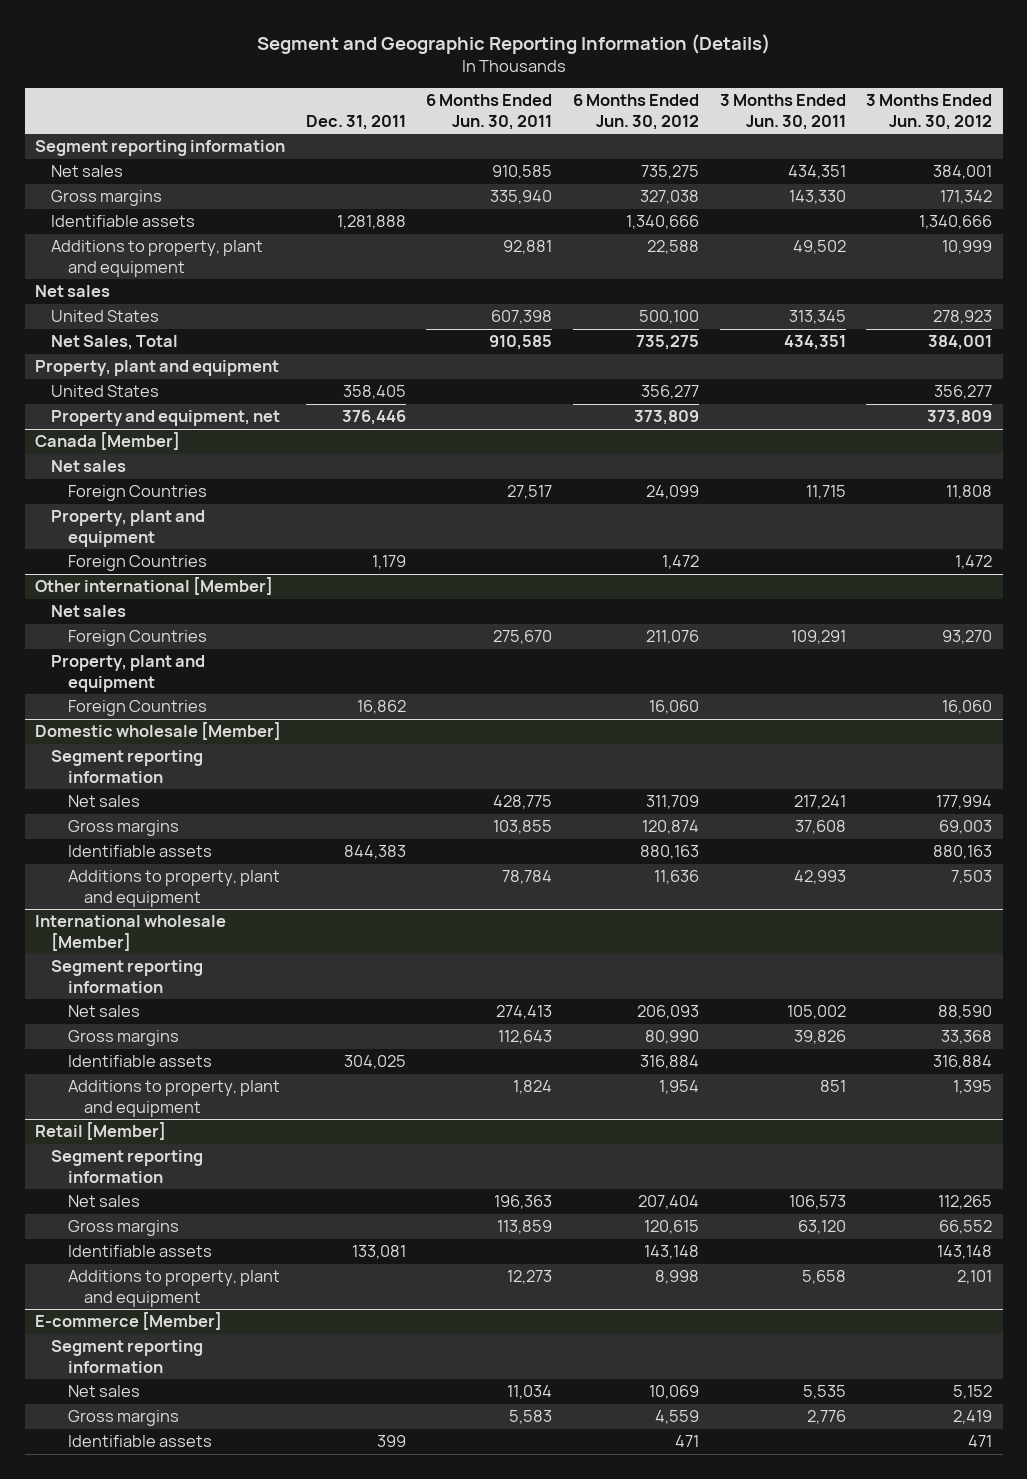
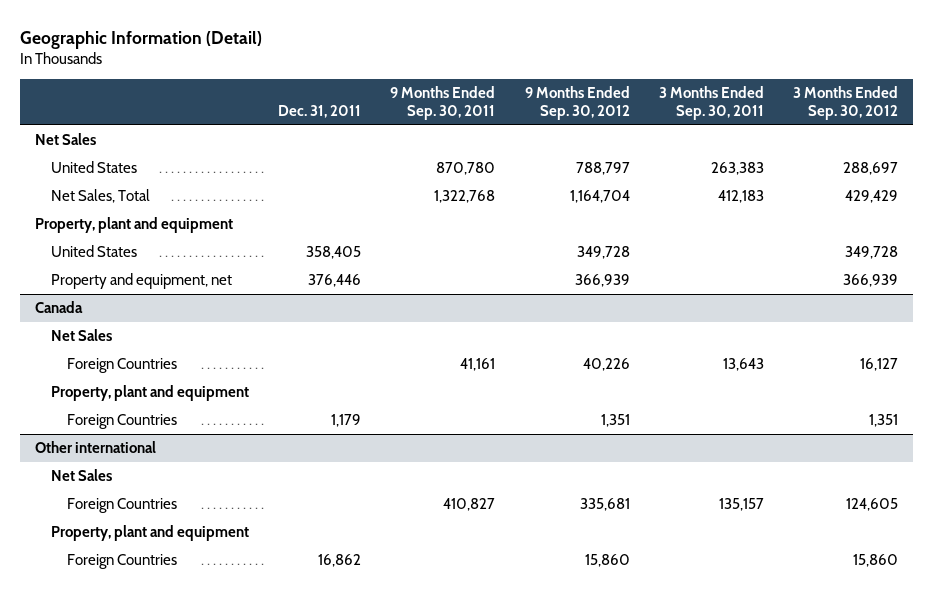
- Segment and Geographic Reporting Information (Details)
+ Geographic Information (Detail)
- | Dec. 31, 2011 | 6 Months Ended Jun. 30, 2011 | 6 Months Ended Jun. 30, 2012 | 3 Months Ended Jun. 30, 2011 | 3 Months Ended Jun. 30, 2012
+ | Dec. 31, 2011 | 9 Months Ended Sep. 30, 2011 | 9 Months Ended Sep. 30, 2012 | 3 Months Ended Sep. 30, 2011 | 3 Months Ended Sep. 30, 2012
- Segment reporting information
- Net sales | | 910,585 | 735,275 | 434,351 | 384,001
- Gross margins | | 335,940 | 327,038 | 143,330 | 171,342
- Identifiable assets | 1,281,888 | | 1,340,666 | | 1,340,666
- Additions to property, plant and equipment | | 92,881 | 22,588 | 49,502 | 10,999
- Net sales
+ Net Sales
- Canada [Member]
- Net sales
+ Canada
+ Net Sales
- Other international [Member]
- Net sales
+ Other international
+ Net Sales
- Domestic wholesale [Member]
- Segment reporting information
- Net sales | | 428,775 | 311,709 | 217,241 | 177,994
- Gross margins | | 103,855 | 120,874 | 37,608 | 69,003
- Identifiable assets | 844,383 | | 880,163 | | 880,163
- Additions to property, plant and equipment | | 78,784 | 11,636 | 42,993 | 7,503
- International wholesale [Member]
- Segment reporting information
- Net sales | | 274,413 | 206,093 | 105,002 | 88,590
- Gross margins | | 112,643 | 80,990 | 39,826 | 33,368
- Identifiable assets | 304,025 | | 316,884 | | 316,884
- Additions to property, plant and equipment | | 1,824 | 1,954 | 851 | 1,395
- Retail [Member]
- Segment reporting information
- Net sales | | 196,363 | 207,404 | 106,573 | 112,265
- Gross margins | | 113,859 | 120,615 | 63,120 | 66,552
- Identifiable assets | 133,081 | | 143,148 | | 143,148
- Additions to property, plant and equipment | | 12,273 | 8,998 | 5,658 | 2,101
- E-commerce [Member]
- Segment reporting information
- Net sales | | 11,034 | 10,069 | 5,535 | 5,152
- Gross margins | | 5,583 | 4,559 | 2,776 | 2,419
- Identifiable assets | 399 | | 471 | | 471

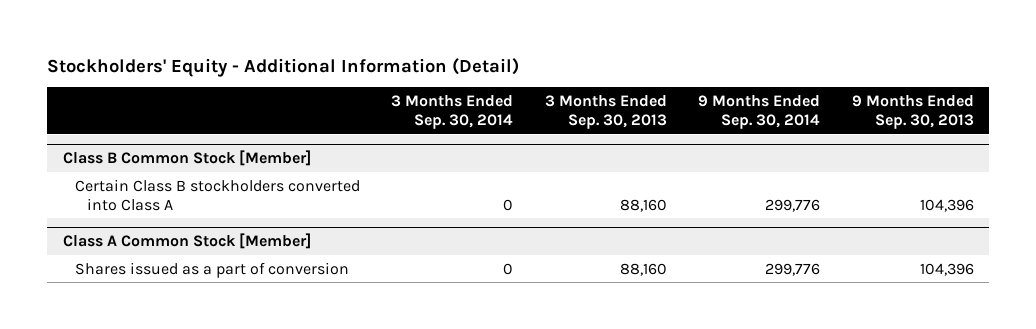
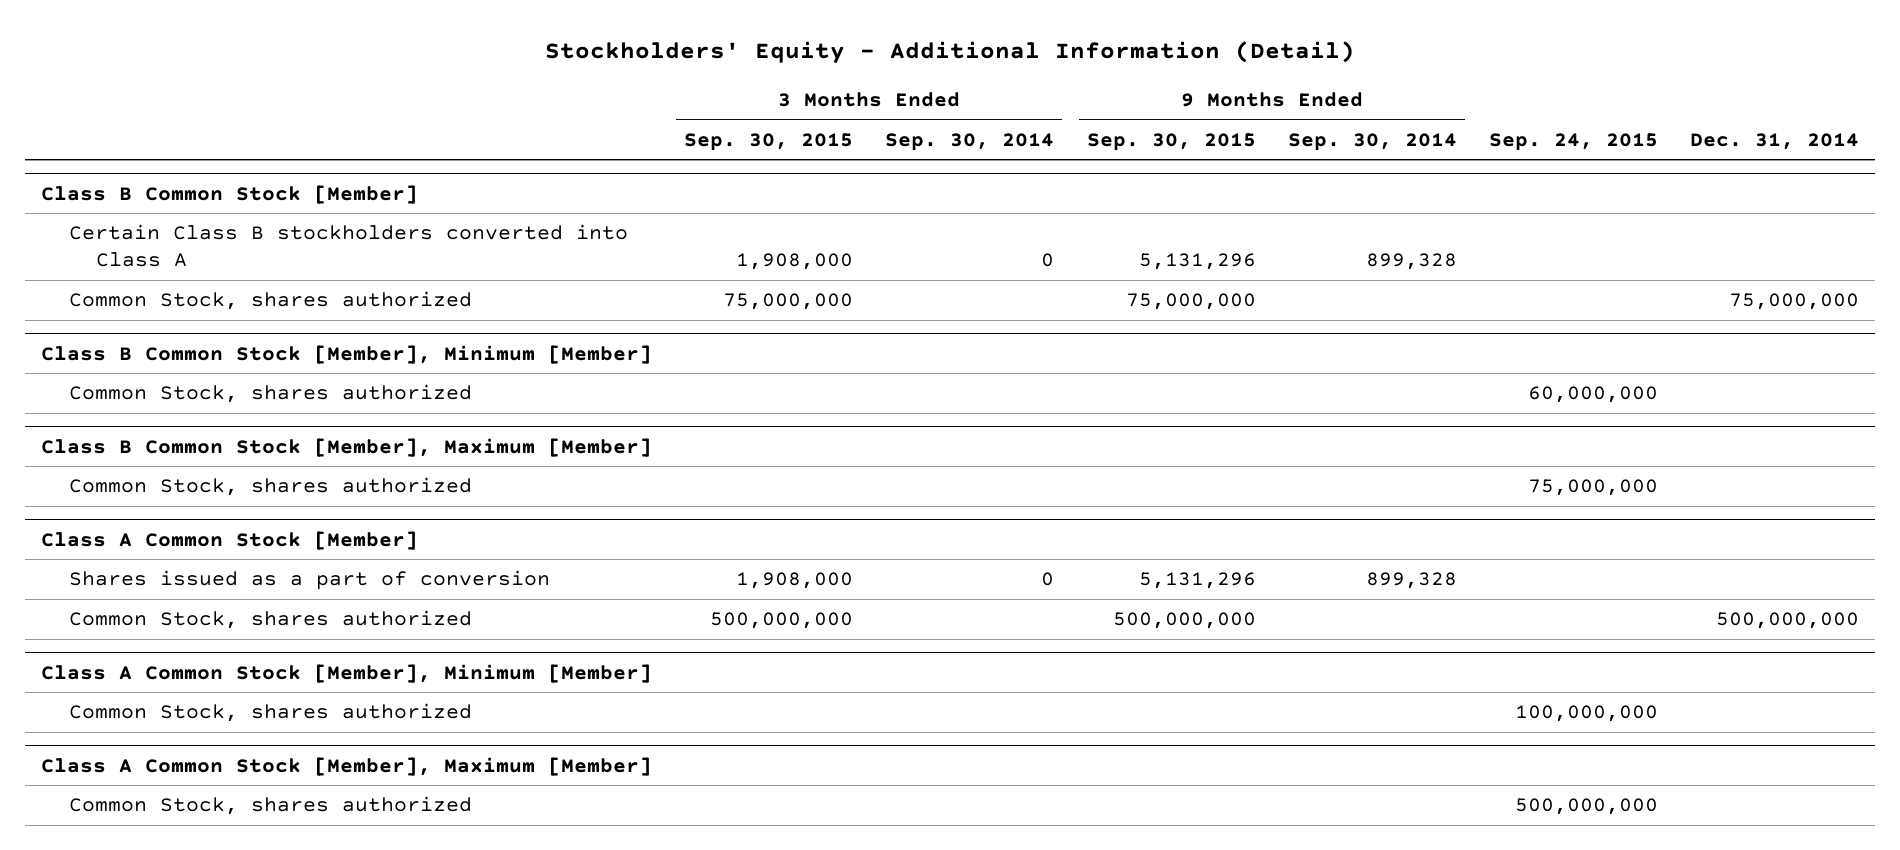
- | 3 Months Ended Sep. 30, 2014 | 3 Months Ended Sep. 30, 2013 | 9 Months Ended Sep. 30, 2014 | 9 Months Ended Sep. 30, 2013
+ | 3 Months Ended Sep. 30, 2015 | 3 Months Ended Sep. 30, 2014 | 9 Months Ended Sep. 30, 2015 | 9 Months Ended Sep. 30, 2014 | Sep. 24, 2015 | Dec. 31, 2014
@ Class B Common Stock [Member]
- Certain Class B stockholders converted into Class A | 0 | 88,160 | 299,776 | 104,396
+ Certain Class B stockholders converted into Class A | 1,908,000 | 0 | 5,131,296 | 899,328 | |
+ Common Stock, shares authorized | 75,000,000 | | 75,000,000 | | | 75,000,000
+ Class B Common Stock [Member], Minimum [Member]
+ Common Stock, shares authorized | | | | | 60,000,000 |
+ Class B Common Stock [Member], Maximum [Member]
+ Common Stock, shares authorized | | | | | 75,000,000 |
@ Class A Common Stock [Member]
- Shares issued as a part of conversion | 0 | 88,160 | 299,776 | 104,396
+ Shares issued as a part of conversion | 1,908,000 | 0 | 5,131,296 | 899,328 | |
+ Common Stock, shares authorized | 500,000,000 | | 500,000,000 | | | 500,000,000
+ Class A Common Stock [Member], Minimum [Member]
+ Common Stock, shares authorized | | | | | 100,000,000 |
+ Class A Common Stock [Member], Maximum [Member]
+ Common Stock, shares authorized | | | | | 500,000,000 |

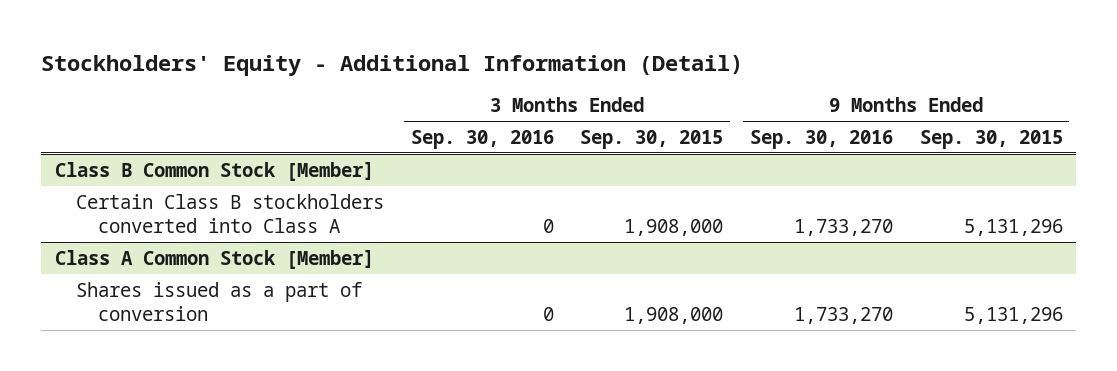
- | 3 Months Ended Sep. 30, 2015 | 3 Months Ended Sep. 30, 2014 | 9 Months Ended Sep. 30, 2015 | 9 Months Ended Sep. 30, 2014 | Sep. 24, 2015 | Dec. 31, 2014
+ | 3 Months Ended Sep. 30, 2016 | 3 Months Ended Sep. 30, 2015 | 9 Months Ended Sep. 30, 2016 | 9 Months Ended Sep. 30, 2015
@ Class B Common Stock [Member]
- Common Stock, shares authorized | 75,000,000 | | 75,000,000 | | | 75,000,000
- Class B Common Stock [Member], Minimum [Member]
- Common Stock, shares authorized | | | | | 60,000,000 |
- Class B Common Stock [Member], Maximum [Member]
- Common Stock, shares authorized | | | | | 75,000,000 |
@ Class A Common Stock [Member]
- Common Stock, shares authorized | 500,000,000 | | 500,000,000 | | | 500,000,000
- Class A Common Stock [Member], Minimum [Member]
- Common Stock, shares authorized | | | | | 100,000,000 |
- Class A Common Stock [Member], Maximum [Member]
- Common Stock, shares authorized | | | | | 500,000,000 |

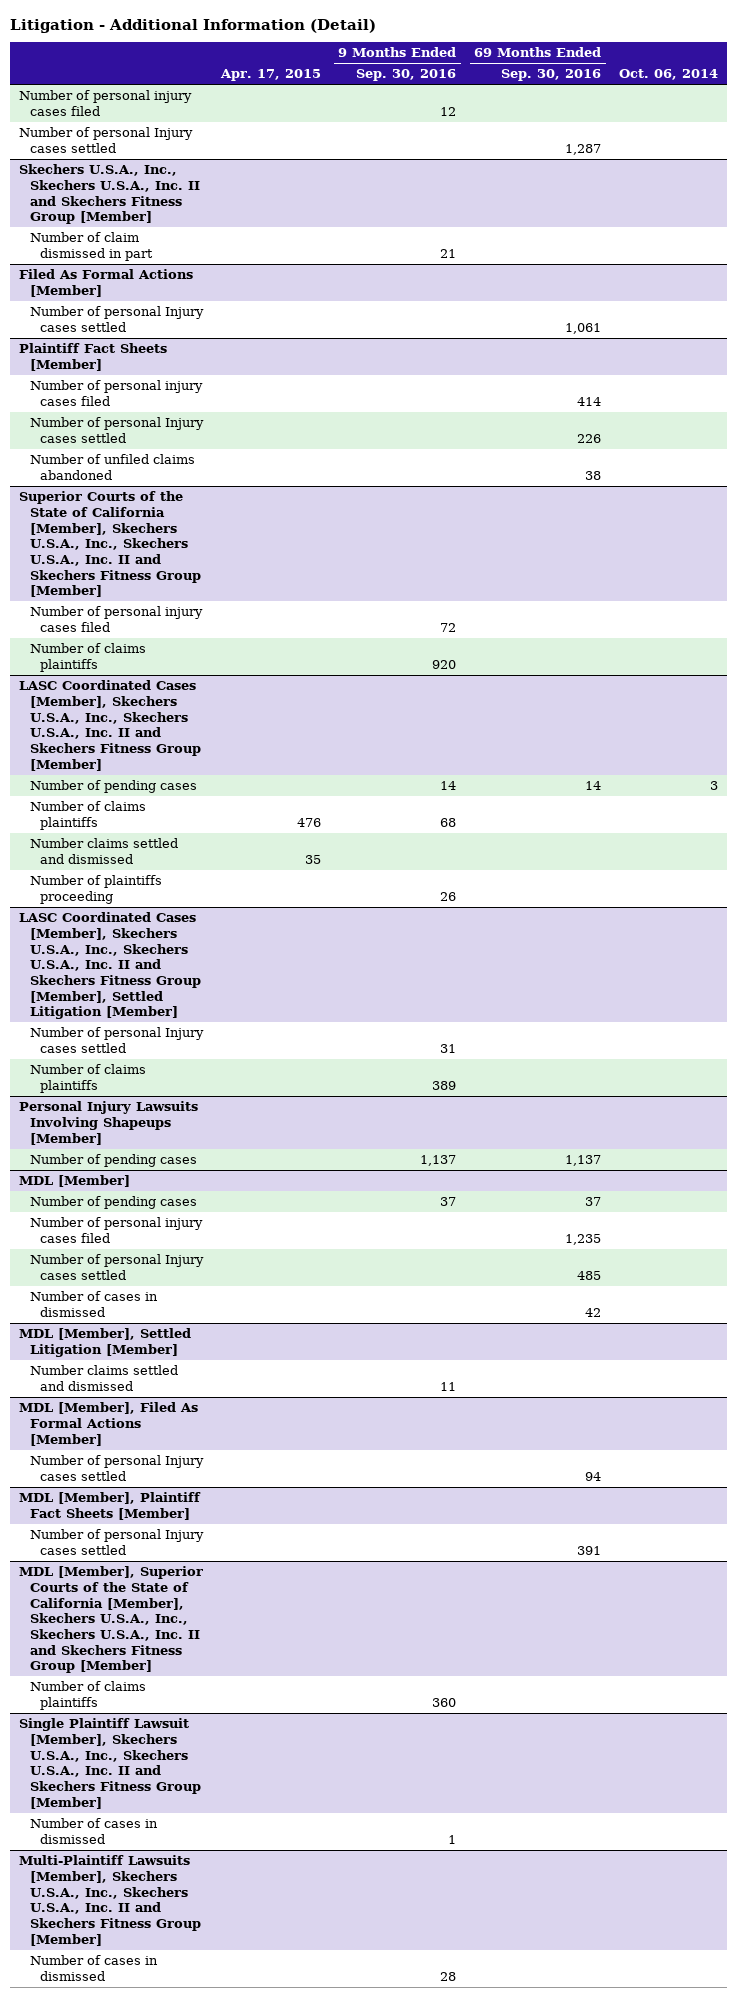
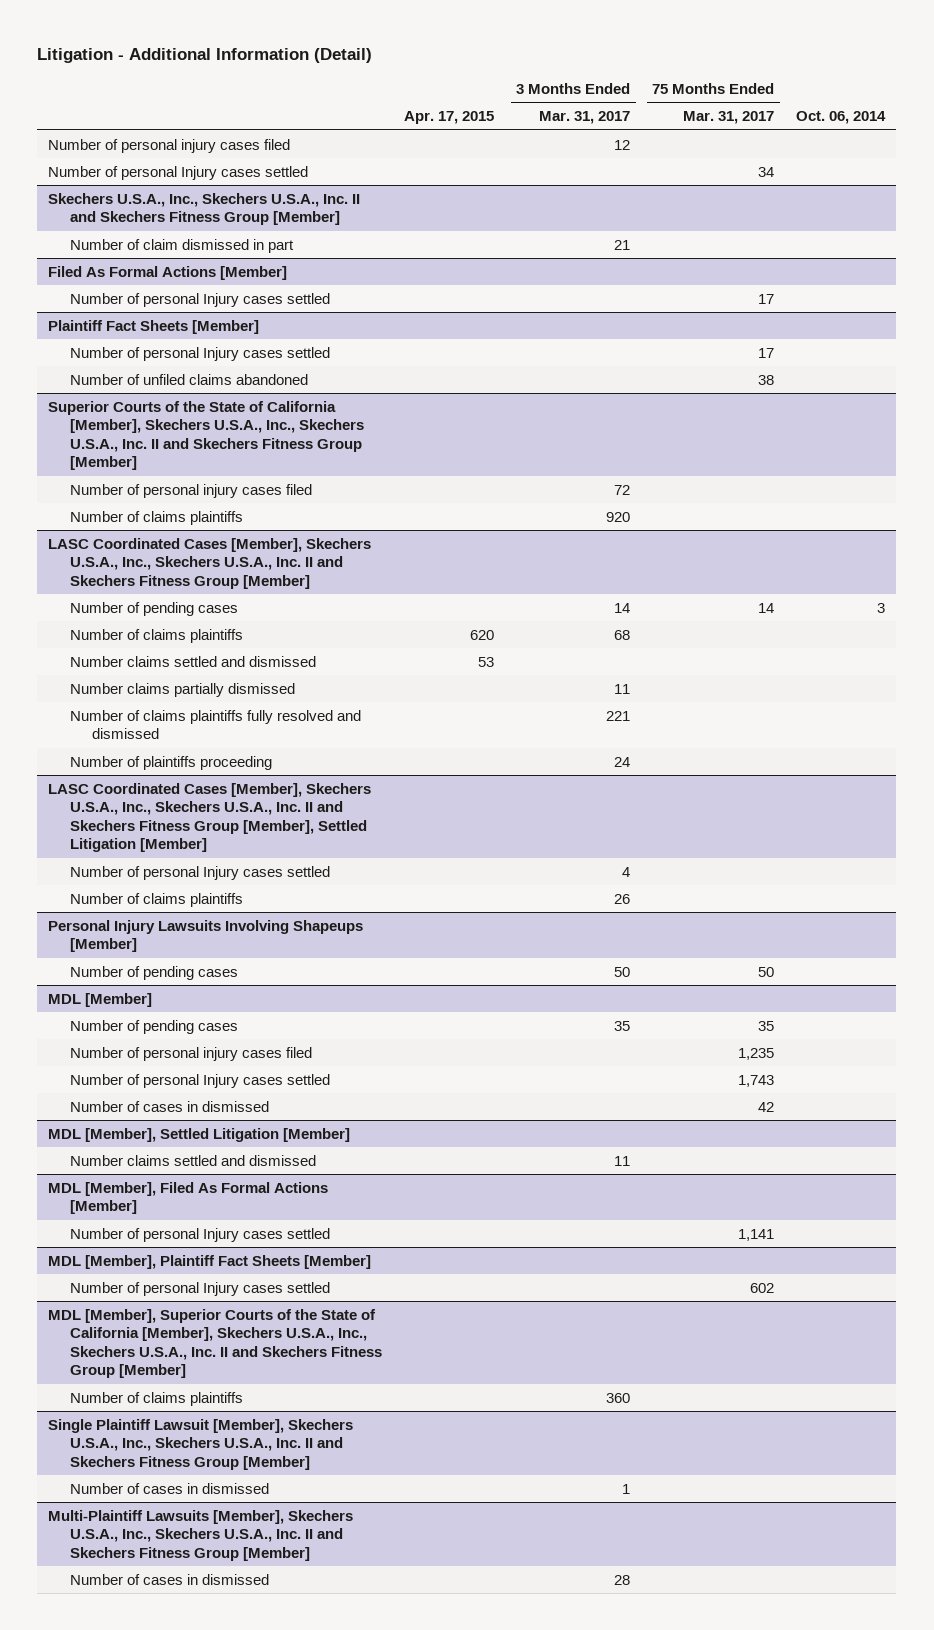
- | Apr. 17, 2015 | 9 Months Ended Sep. 30, 2016 | 69 Months Ended Sep. 30, 2016 | Oct. 06, 2014
+ | Apr. 17, 2015 | 3 Months Ended Mar. 31, 2017 | 75 Months Ended Mar. 31, 2017 | Oct. 06, 2014
@ Plaintiff Fact Sheets [Member]
- Number of personal injury cases filed | | | 414 |
@ LASC Coordinated Cases [Member], Skechers U.S.A., Inc., Skechers U.S.A., Inc. II and Skechers Fitness Group [Member]
- Number of claims plaintiffs | 476 | 68 | |
- Number claims settled and dismissed | 35 | | |
+ Number of claims plaintiffs | 620 | 68 | |
+ Number claims settled and dismissed | 53 | | |
+ Number claims partially dismissed | | 11 | |
+ Number of claims plaintiffs fully resolved and dismissed | | 221 | |

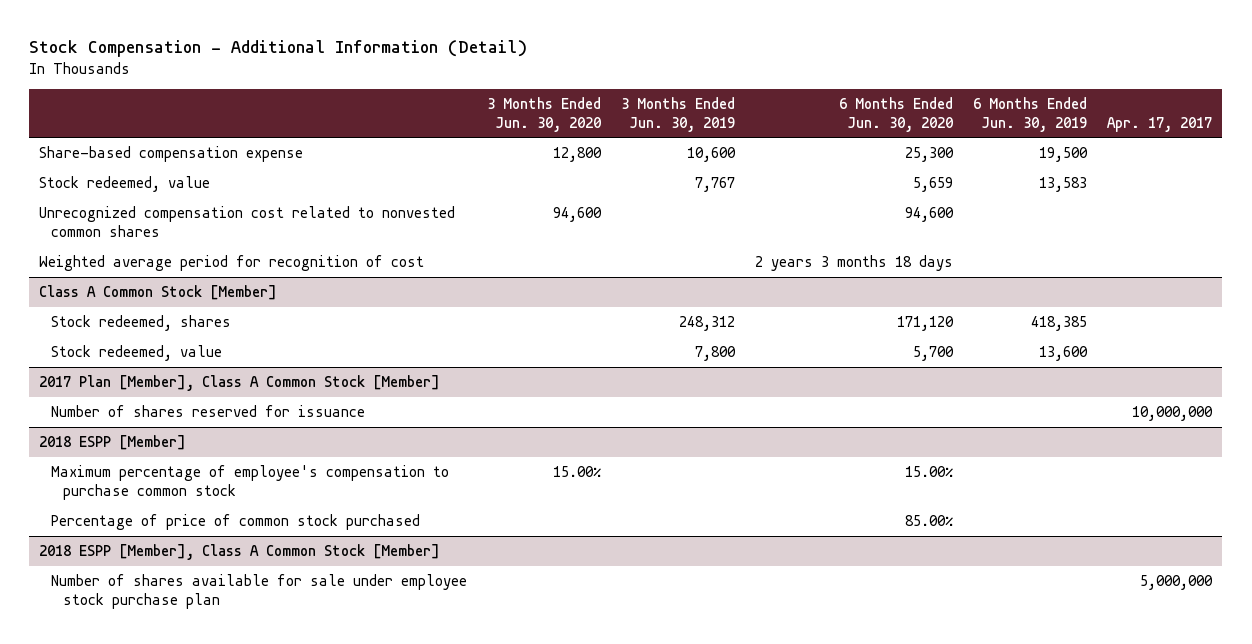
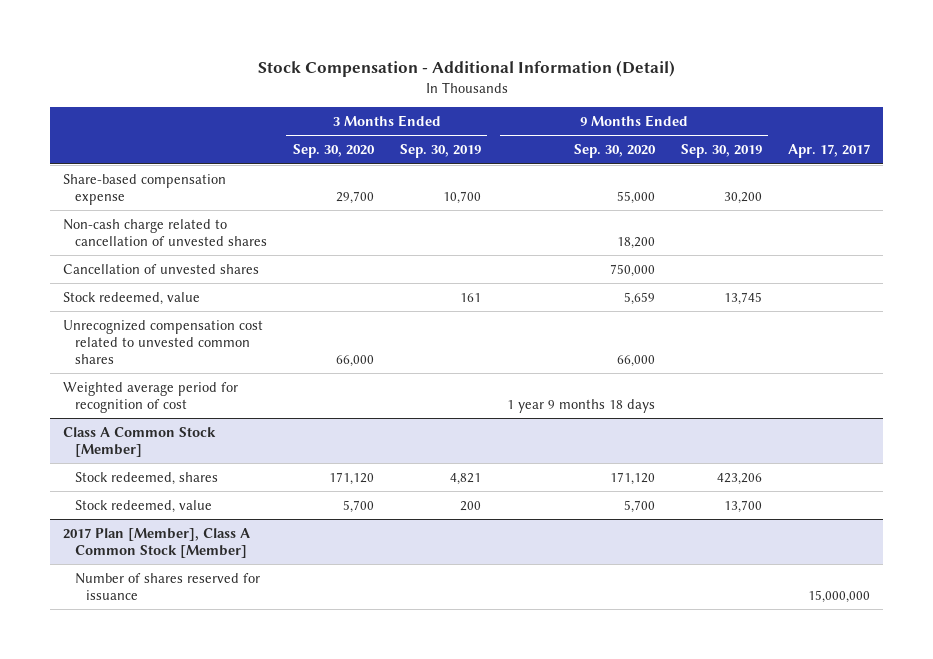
- | 3 Months Ended Jun. 30, 2020 | 3 Months Ended Jun. 30, 2019 | 6 Months Ended Jun. 30, 2020 | 6 Months Ended Jun. 30, 2019 | Apr. 17, 2017
+ | 3 Months Ended Sep. 30, 2020 | 3 Months Ended Sep. 30, 2019 | 9 Months Ended Sep. 30, 2020 | 9 Months Ended Sep. 30, 2019 | Apr. 17, 2017
+ Non-cash charge related to cancellation of unvested shares | | | 18,200 | |
+ Cancellation of unvested shares | | | 750,000 | |
- Unrecognized compensation cost related to nonvested common shares | 94,600 | | 94,600 | |
+ Unrecognized compensation cost related to unvested common shares | 66,000 | | 66,000 | |
@ 2017 Plan [Member], Class A Common Stock [Member]
- Number of shares reserved for issuance | | | | | 10,000,000
- 2018 ESPP [Member]
- Maximum percentage of employee's compensation to purchase common stock | 15.00% | | 15.00% | |
- Percentage of price of common stock purchased | | | 85.00% | |
- 2018 ESPP [Member], Class A Common Stock [Member]
- Number of shares available for sale under employee stock purchase plan | | | | | 5,000,000
@ 2017 Plan [Member], Class A Common Stock [Member]
+ Number of shares reserved for issuance | | | | | 15,000,000

